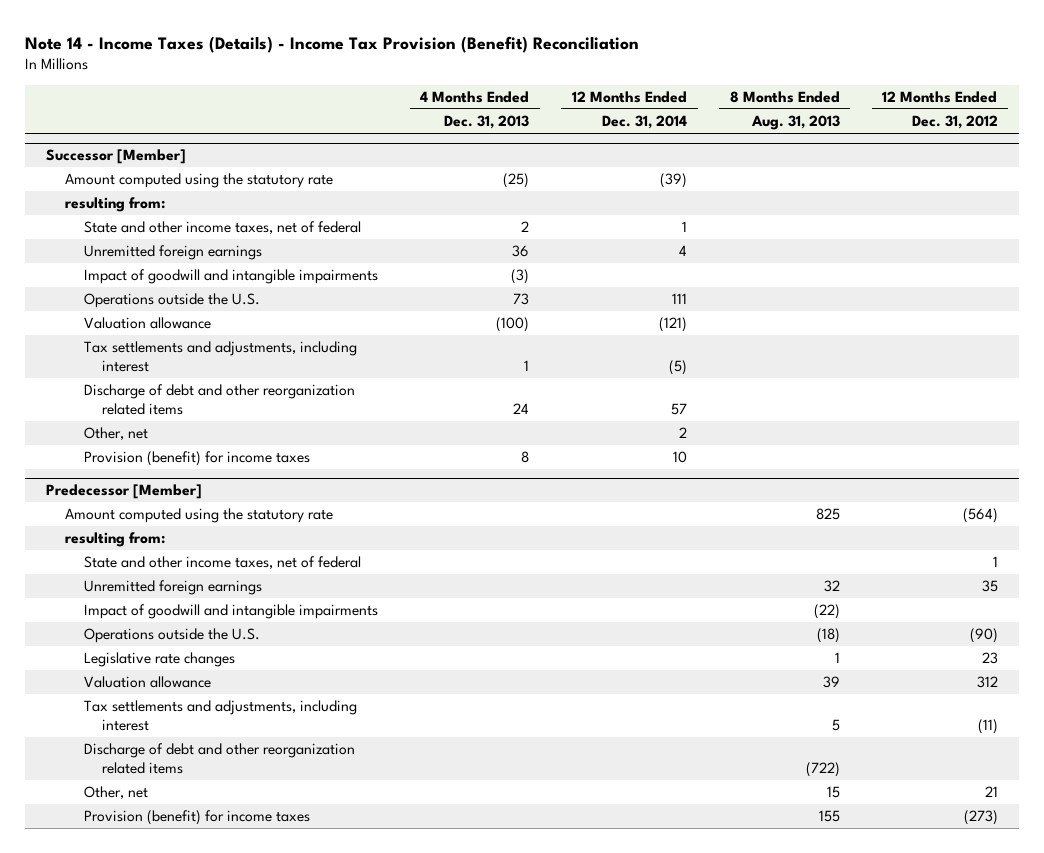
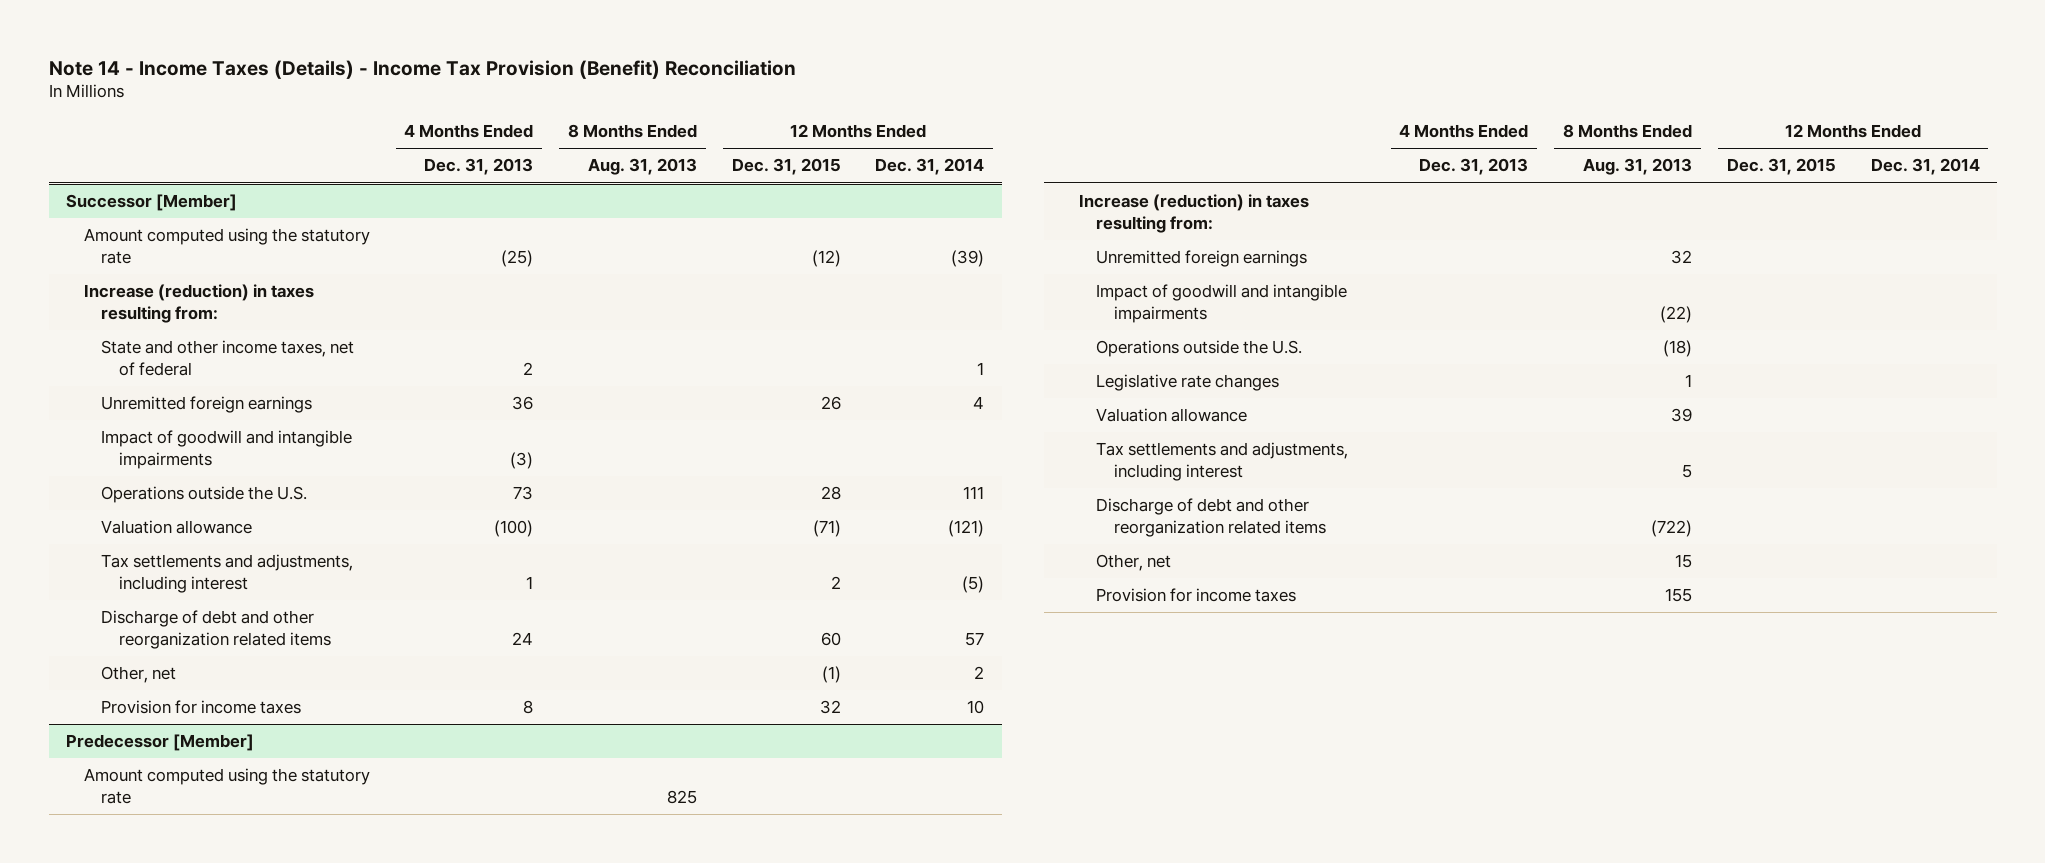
- | 4 Months Ended Dec. 31, 2013 | 12 Months Ended Dec. 31, 2014 | 8 Months Ended Aug. 31, 2013 | 12 Months Ended Dec. 31, 2012
+ | 4 Months Ended Dec. 31, 2013 | 8 Months Ended Aug. 31, 2013 | 12 Months Ended Dec. 31, 2015 | 12 Months Ended Dec. 31, 2014
@ Successor [Member]
- resulting from:
+ Increase (reduction) in taxes resulting from:
- Provision (benefit) for income taxes | 8 | 10 | |
+ Provision for income taxes | 8 | | 32 | 10
@ Predecessor [Member]
- resulting from:
- State and other income taxes, net of federal | | | | 1
+ Increase (reduction) in taxes resulting from:
- Provision (benefit) for income taxes | | | 155 | (273)
+ Provision for income taxes | | 155 | |

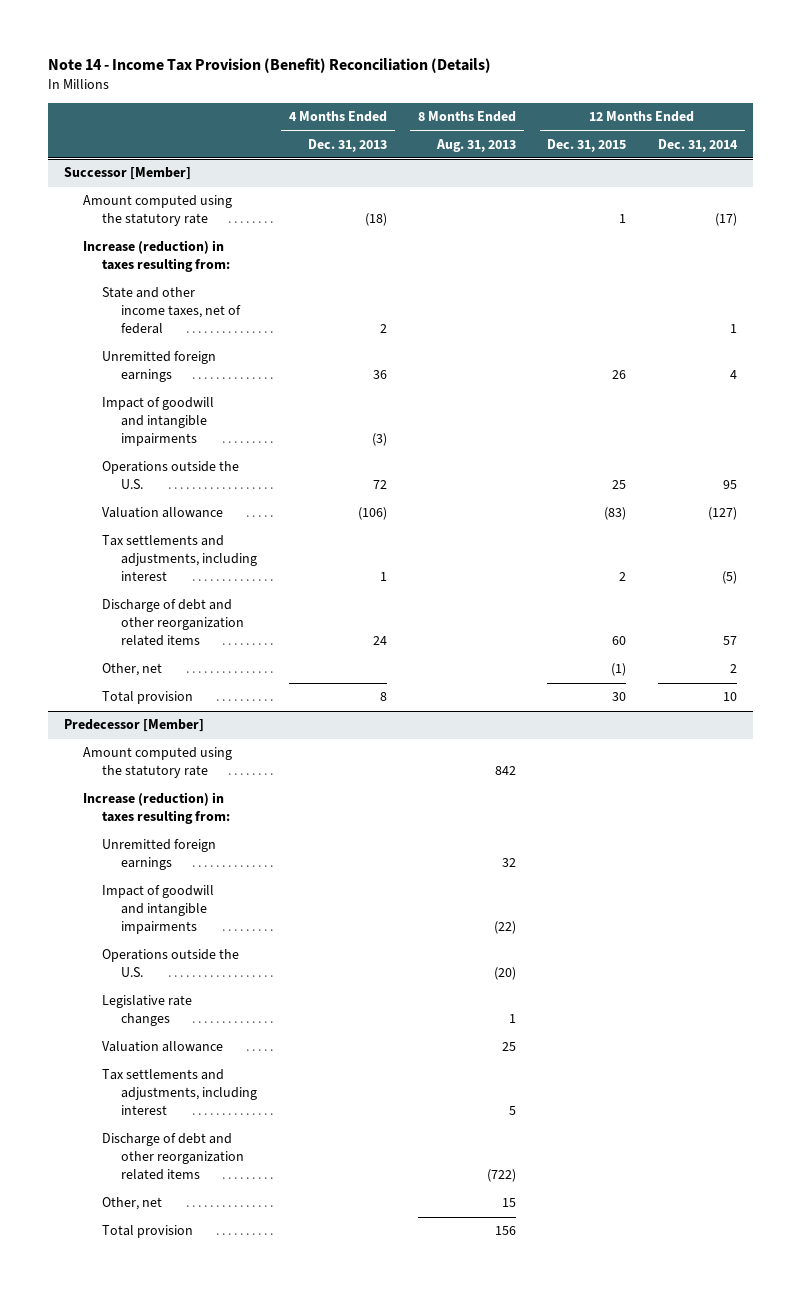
- Note 14 - Income Taxes (Details) - Income Tax Provision (Benefit) Reconciliation
+ Note 14 - Income Tax Provision (Benefit) Reconciliation (Details)
@ Successor [Member]
- Amount computed using the statutory rate | (25) | | (12) | (39)
+ Amount computed using the statutory rate | (18) | | 1 | (17)
- Operations outside the U.S. | 73 | | 28 | 111
- Valuation allowance | (100) | | (71) | (121)
+ Operations outside the U.S. | 72 | | 25 | 95
+ Valuation allowance | (106) | | (83) | (127)
- Provision for income taxes | 8 | | 32 | 10
+ Total provision | 8 | | 30 | 10
@ Predecessor [Member]
- Amount computed using the statutory rate | | 825 | |
+ Amount computed using the statutory rate | | 842 | |
- Operations outside the U.S. | | (18) | |
+ Operations outside the U.S. | | (20) | |
- Valuation allowance | | 39 | |
+ Valuation allowance | | 25 | |
- Provision for income taxes | | 155 | |
+ Total provision | | 156 | |

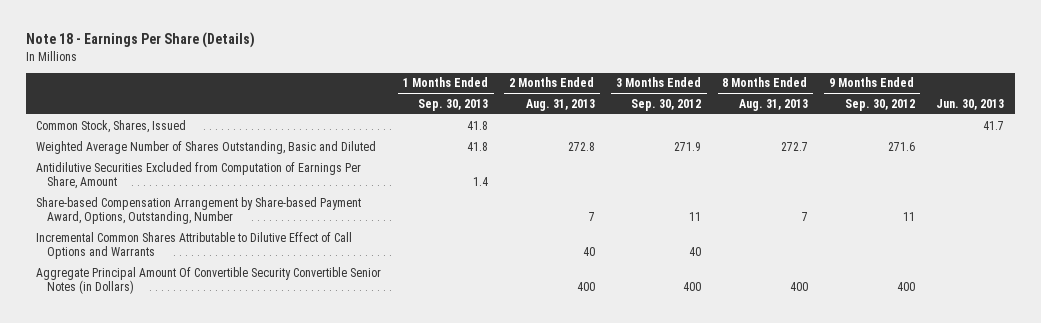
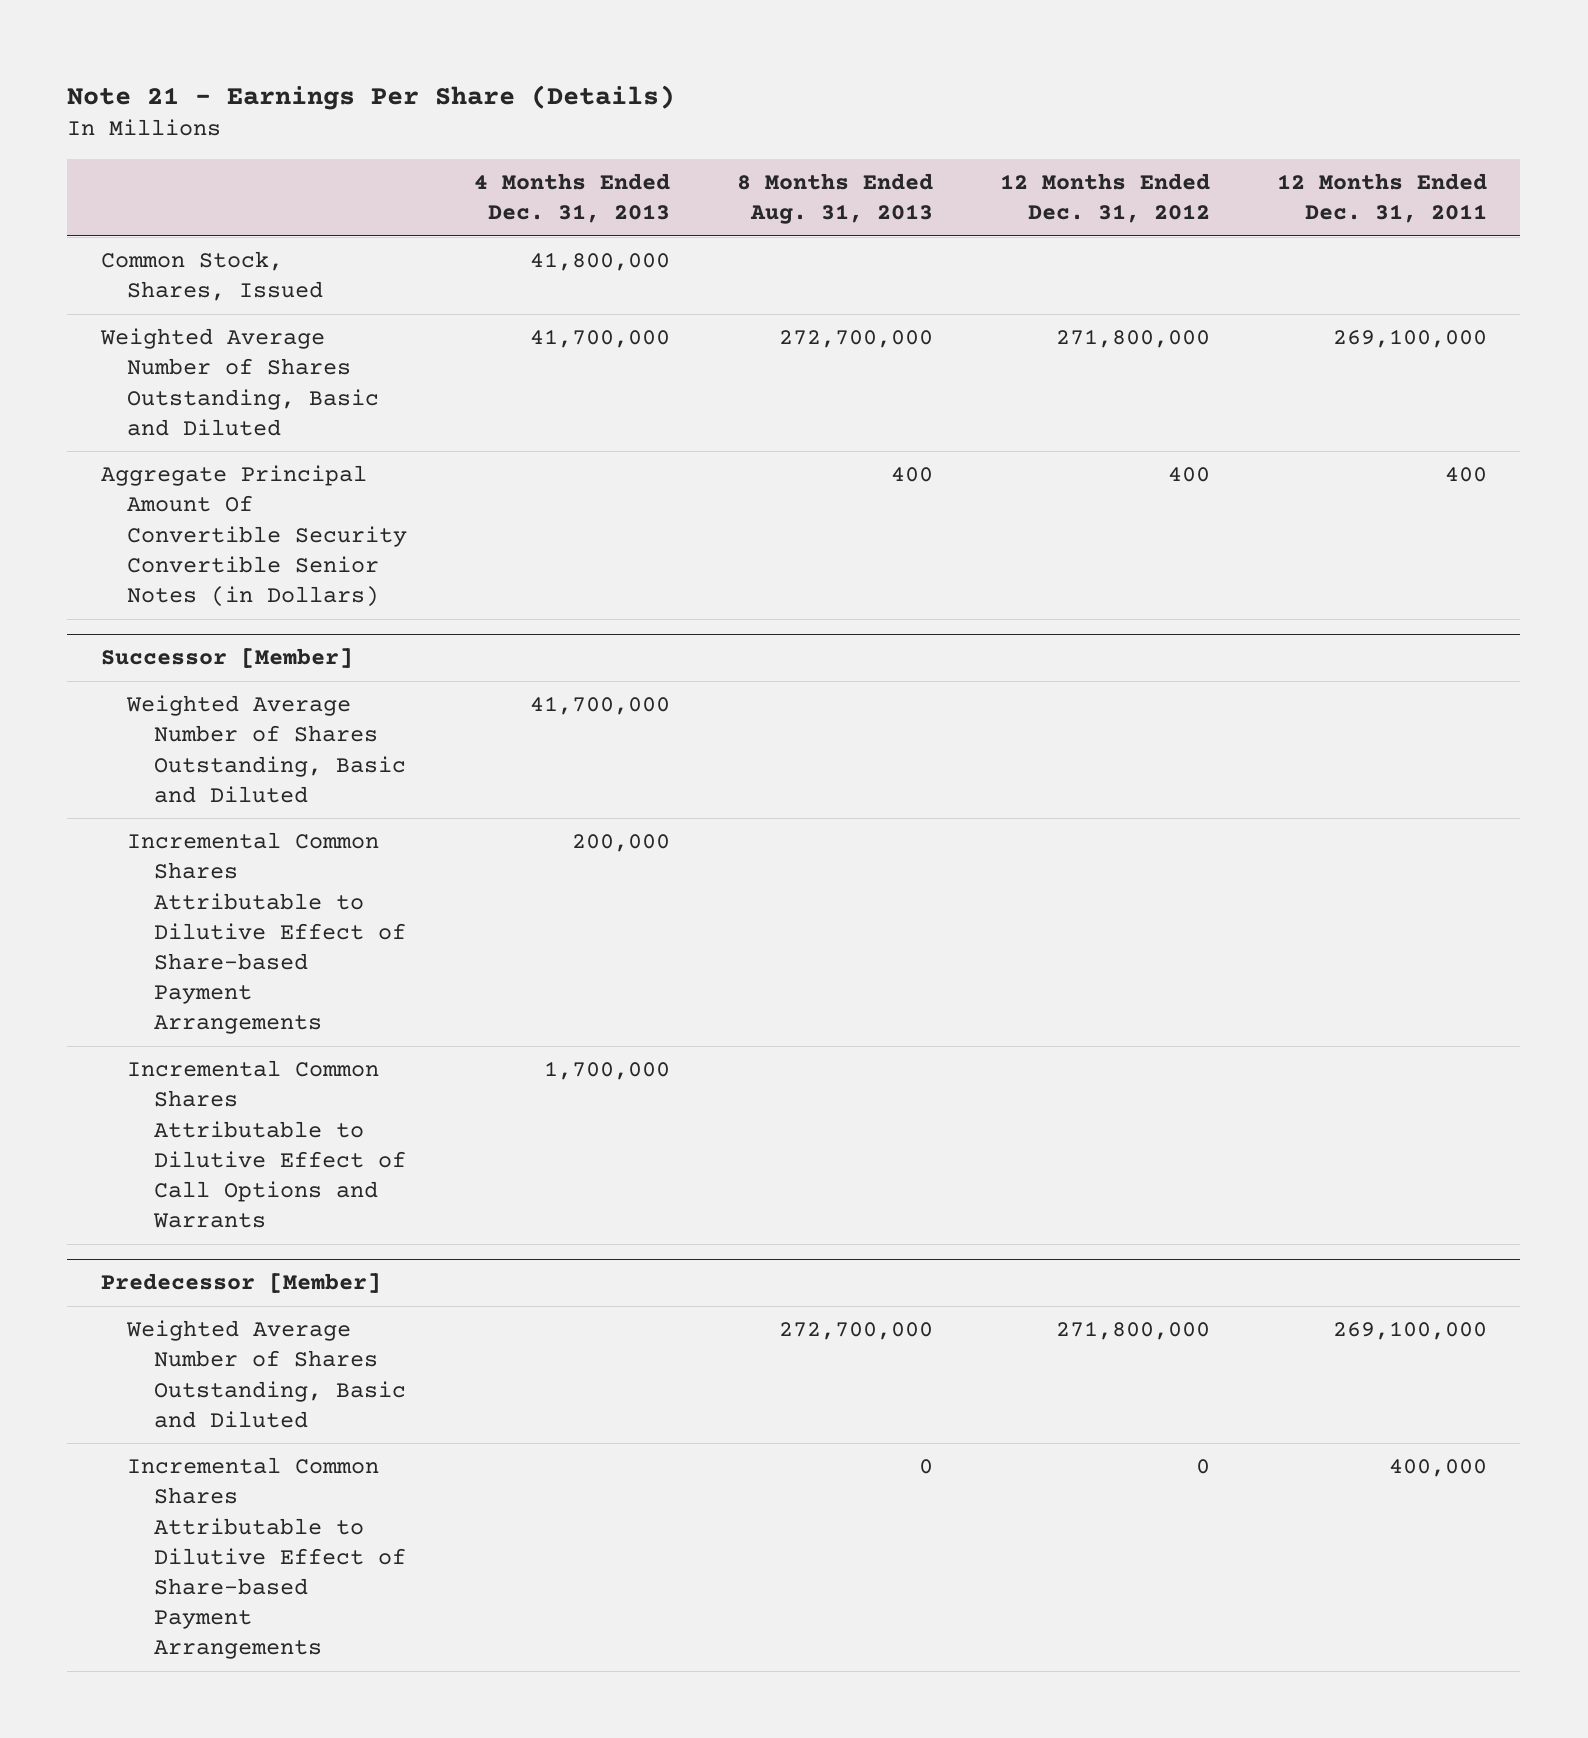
- Note 18 - Earnings Per Share (Details)
+ Note 21 - Earnings Per Share (Details)
- | 1 Months Ended Sep. 30, 2013 | 2 Months Ended Aug. 31, 2013 | 3 Months Ended Sep. 30, 2012 | 8 Months Ended Aug. 31, 2013 | 9 Months Ended Sep. 30, 2012 | Jun. 30, 2013
+ | 4 Months Ended Dec. 31, 2013 | 8 Months Ended Aug. 31, 2013 | 12 Months Ended Dec. 31, 2012 | 12 Months Ended Dec. 31, 2011
- Weighted Average Number of Shares Outstanding, Basic and Diluted | 41.8 | 272.8 | 271.9 | 272.7 | 271.6 |
- Antidilutive Securities Excluded from Computation of Earnings Per Share, Amount | 1.4 | | | | |
- Share-based Compensation Arrangement by Share-based Payment Award, Options, Outstanding, Number | | 7 | 11 | 7 | 11 |
- Incremental Common Shares Attributable to Dilutive Effect of Call Options and Warrants | | 40 | 40 | | |
+ Weighted Average Number of Shares Outstanding, Basic and Diluted | 41,700,000 | 272,700,000 | 271,800,000 | 269,100,000
+ Successor [Member]
+ Weighted Average Number of Shares Outstanding, Basic and Diluted | 41,700,000 | | |
+ Incremental Common Shares Attributable to Dilutive Effect of Share-based Payment Arrangements | 200,000 | | |
+ Incremental Common Shares Attributable to Dilutive Effect of Call Options and Warrants | 1,700,000 | | |
+ Predecessor [Member]
+ Weighted Average Number of Shares Outstanding, Basic and Diluted | | 272,700,000 | 271,800,000 | 269,100,000
+ Incremental Common Shares Attributable to Dilutive Effect of Share-based Payment Arrangements | | 0 | 0 | 400,000

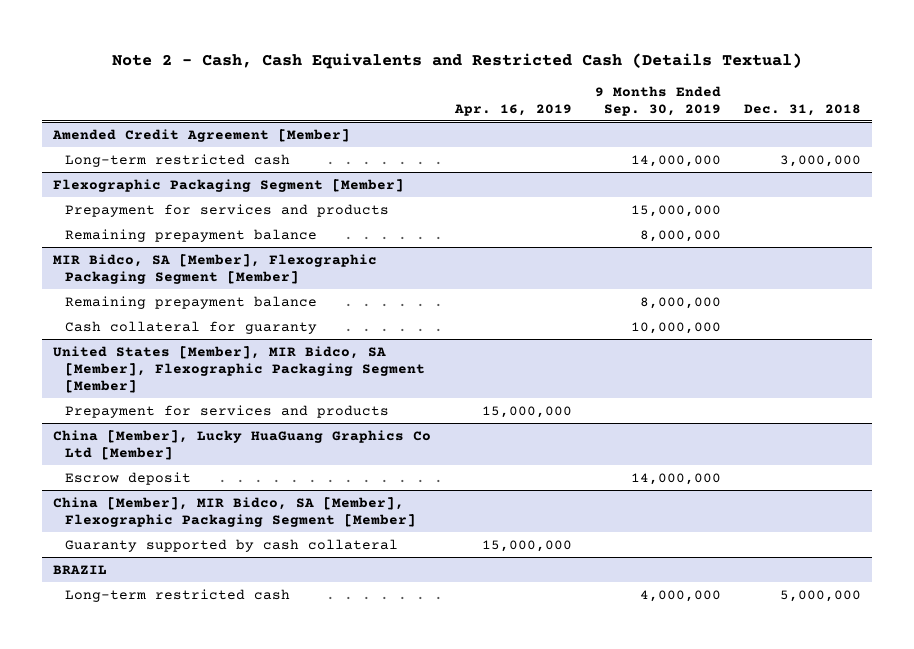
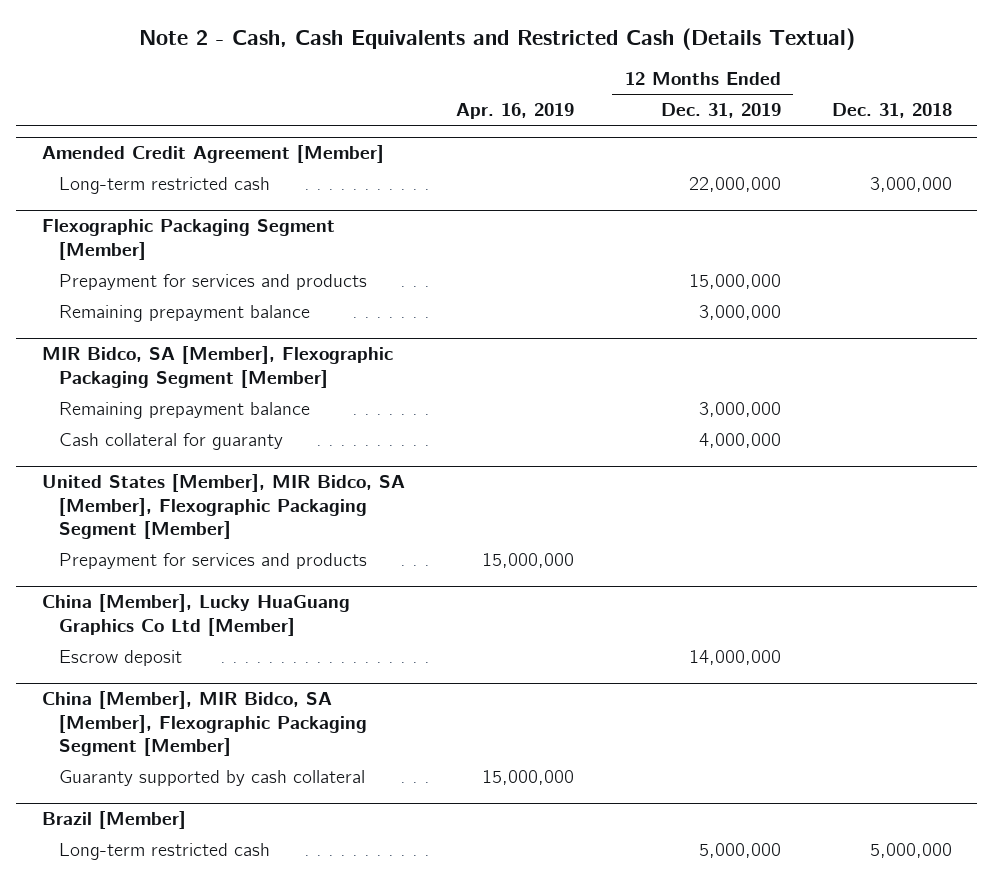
- | Apr. 16, 2019 | 9 Months Ended Sep. 30, 2019 | Dec. 31, 2018
+ | Apr. 16, 2019 | 12 Months Ended Dec. 31, 2019 | Dec. 31, 2018
- BRAZIL
+ Brazil [Member]

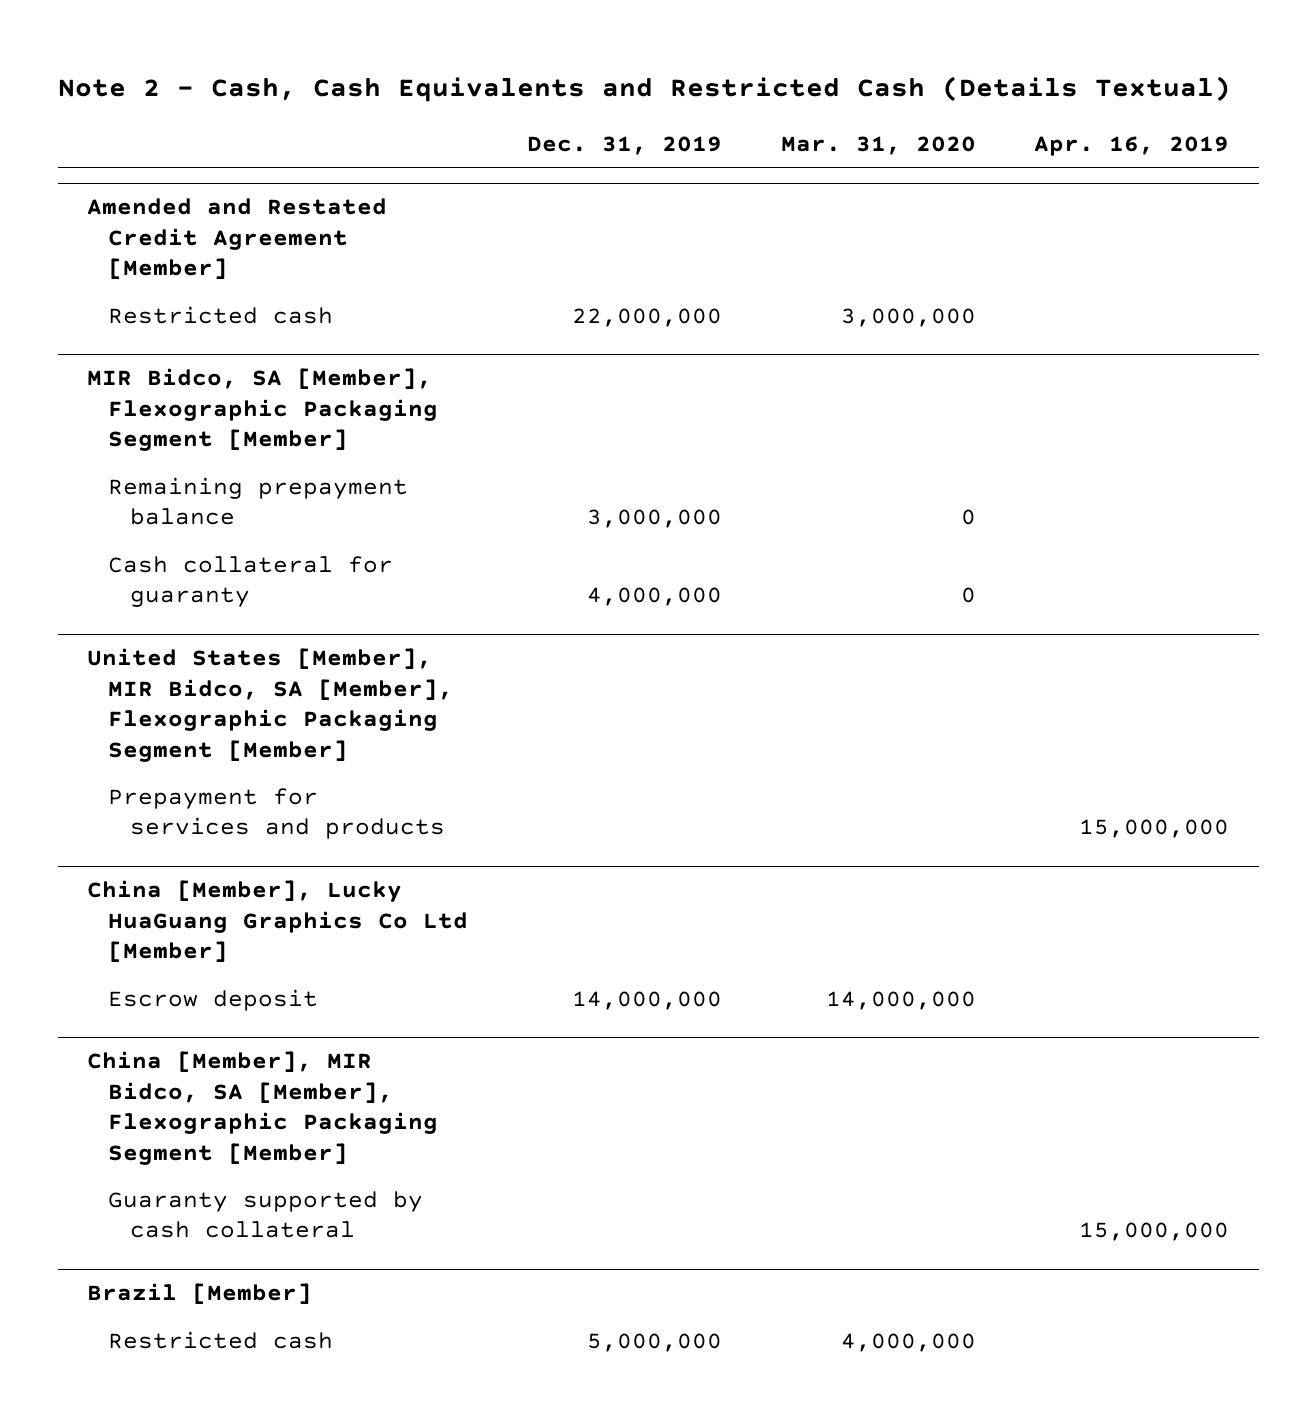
- | Apr. 16, 2019 | 12 Months Ended Dec. 31, 2019 | Dec. 31, 2018
+ | Dec. 31, 2019 | Mar. 31, 2020 | Apr. 16, 2019
- Amended Credit Agreement [Member]
- Long-term restricted cash | | 22,000,000 | 3,000,000
- Flexographic Packaging Segment [Member]
- Prepayment for services and products | | 15,000,000 |
- Remaining prepayment balance | | 3,000,000 |
+ Amended and Restated Credit Agreement [Member]
+ Restricted cash | 22,000,000 | 3,000,000 |
@ Brazil [Member]
- Long-term restricted cash | | 5,000,000 | 5,000,000
+ Restricted cash | 5,000,000 | 4,000,000 |

